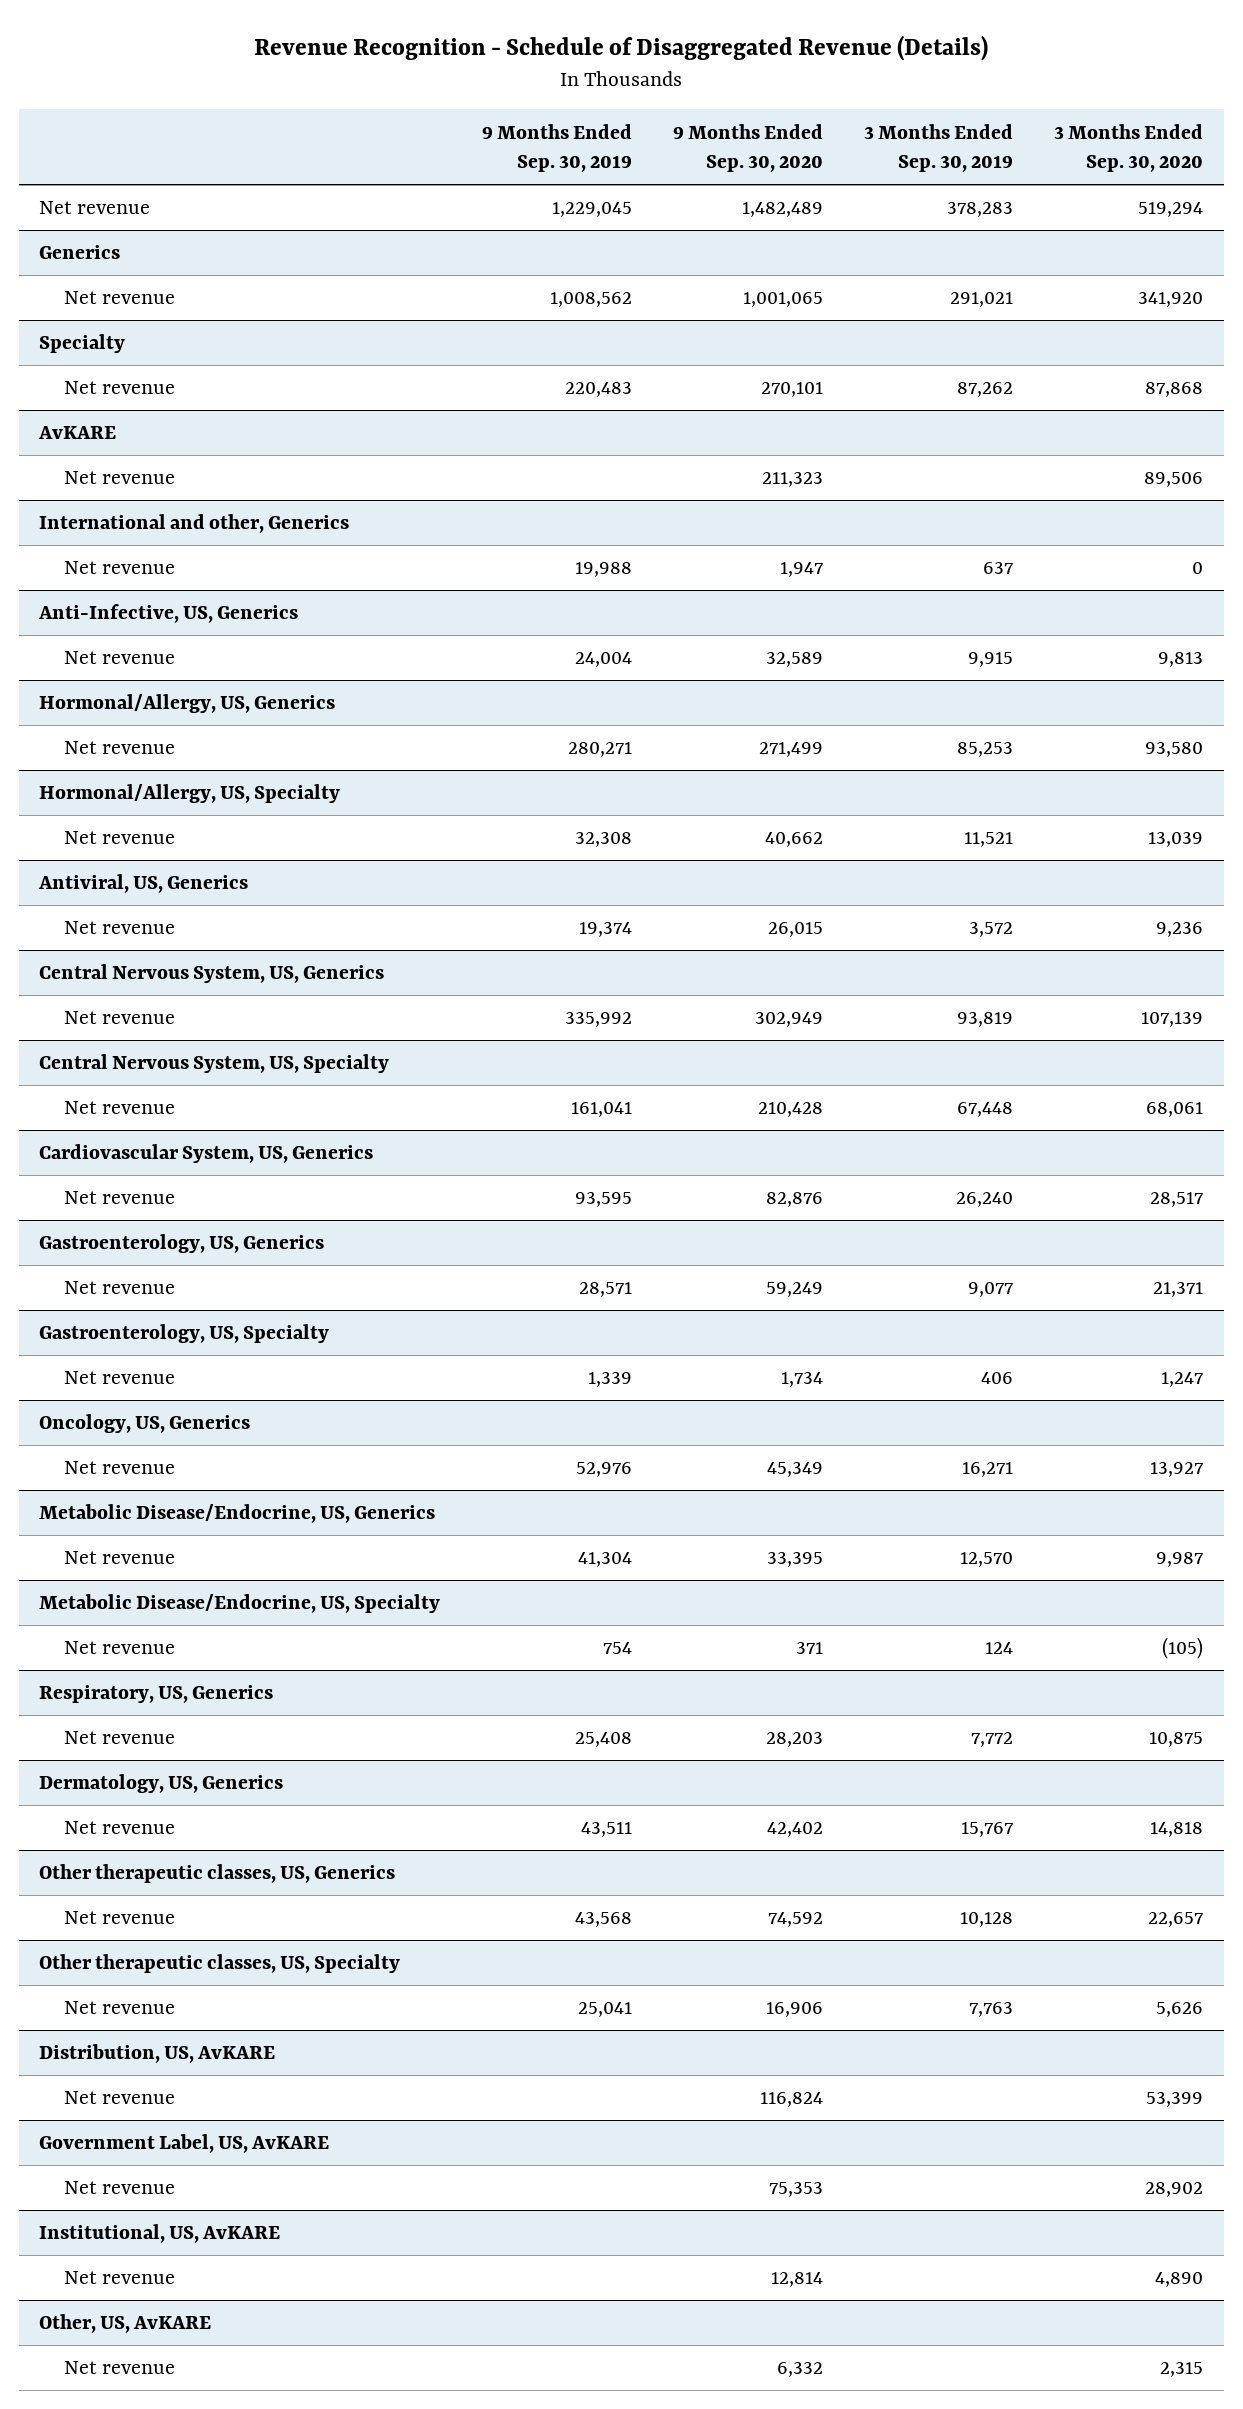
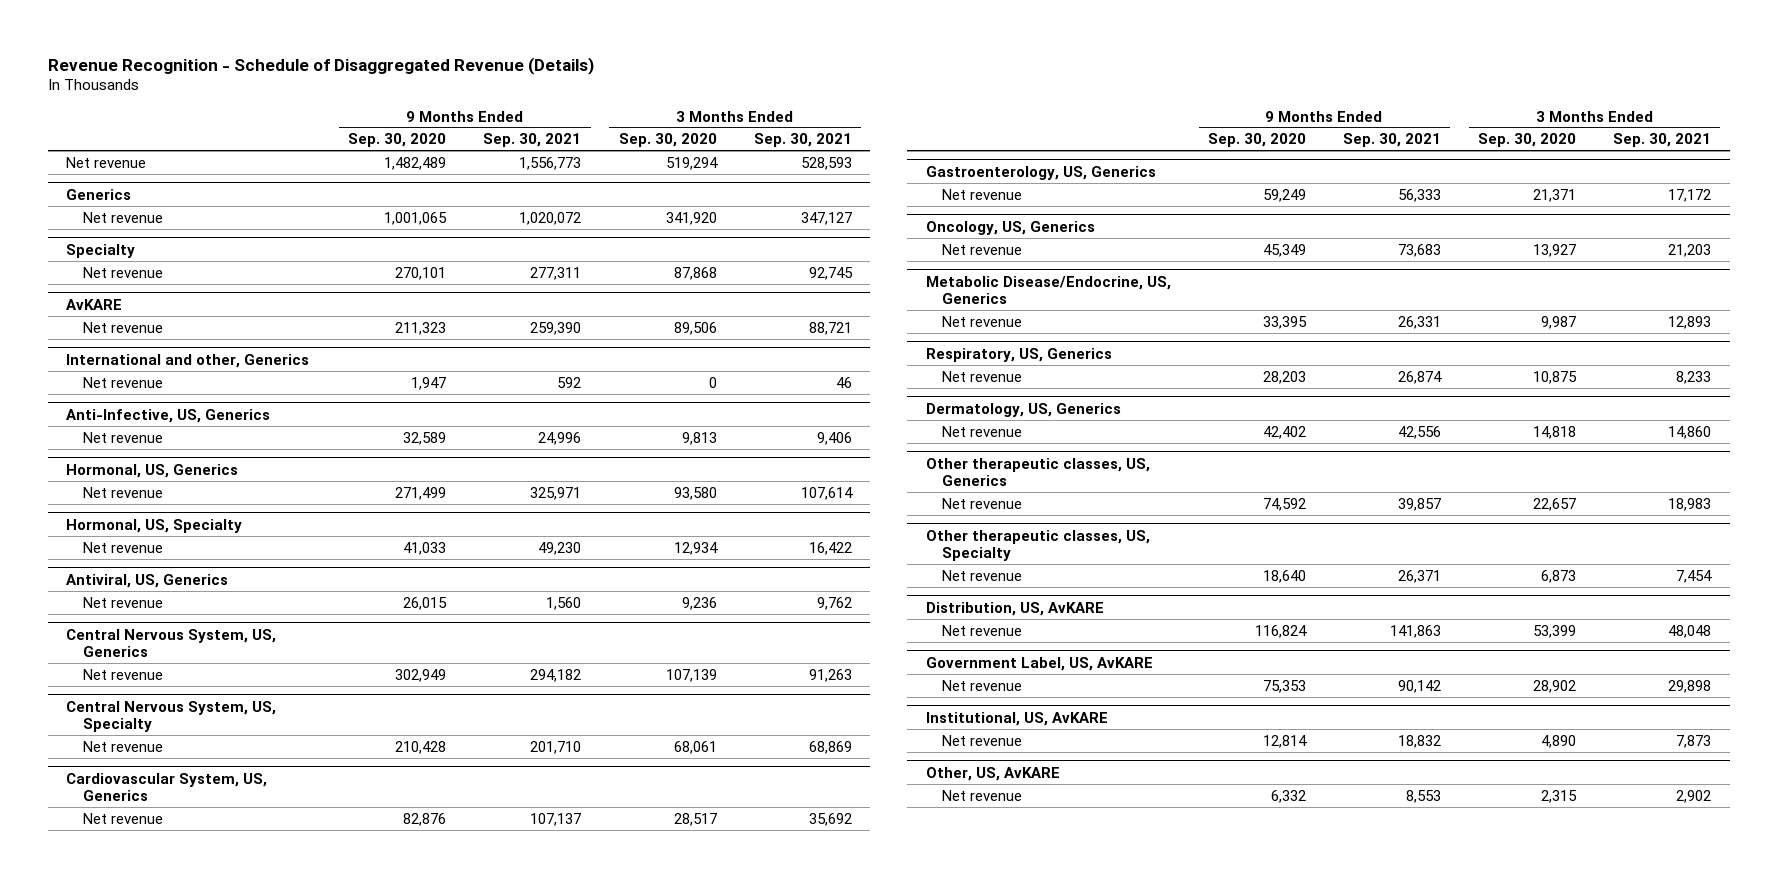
- | 9 Months Ended Sep. 30, 2019 | 9 Months Ended Sep. 30, 2020 | 3 Months Ended Sep. 30, 2019 | 3 Months Ended Sep. 30, 2020
+ | 9 Months Ended Sep. 30, 2020 | 9 Months Ended Sep. 30, 2021 | 3 Months Ended Sep. 30, 2020 | 3 Months Ended Sep. 30, 2021
- Hormonal/Allergy, US, Generics
+ Hormonal, US, Generics
- Hormonal/Allergy, US, Specialty
- Net revenue | 32,308 | 40,662 | 11,521 | 13,039
+ Hormonal, US, Specialty
+ Net revenue | 41,033 | 49,230 | 12,934 | 16,422
- Gastroenterology, US, Specialty
- Net revenue | 1,339 | 1,734 | 406 | 1,247
- Metabolic Disease/Endocrine, US, Specialty
- Net revenue | 754 | 371 | 124 | (105)
@ Other therapeutic classes, US, Specialty
- Net revenue | 25,041 | 16,906 | 7,763 | 5,626
+ Net revenue | 18,640 | 26,371 | 6,873 | 7,454

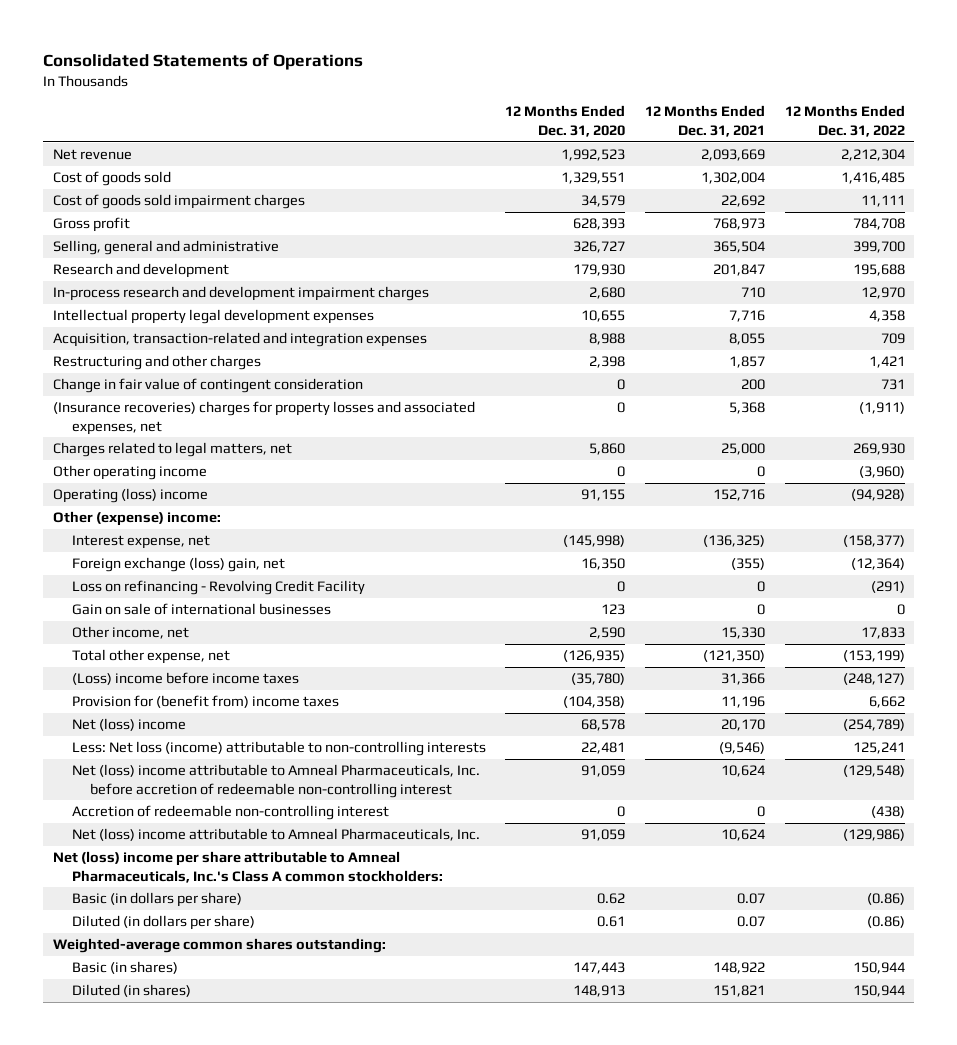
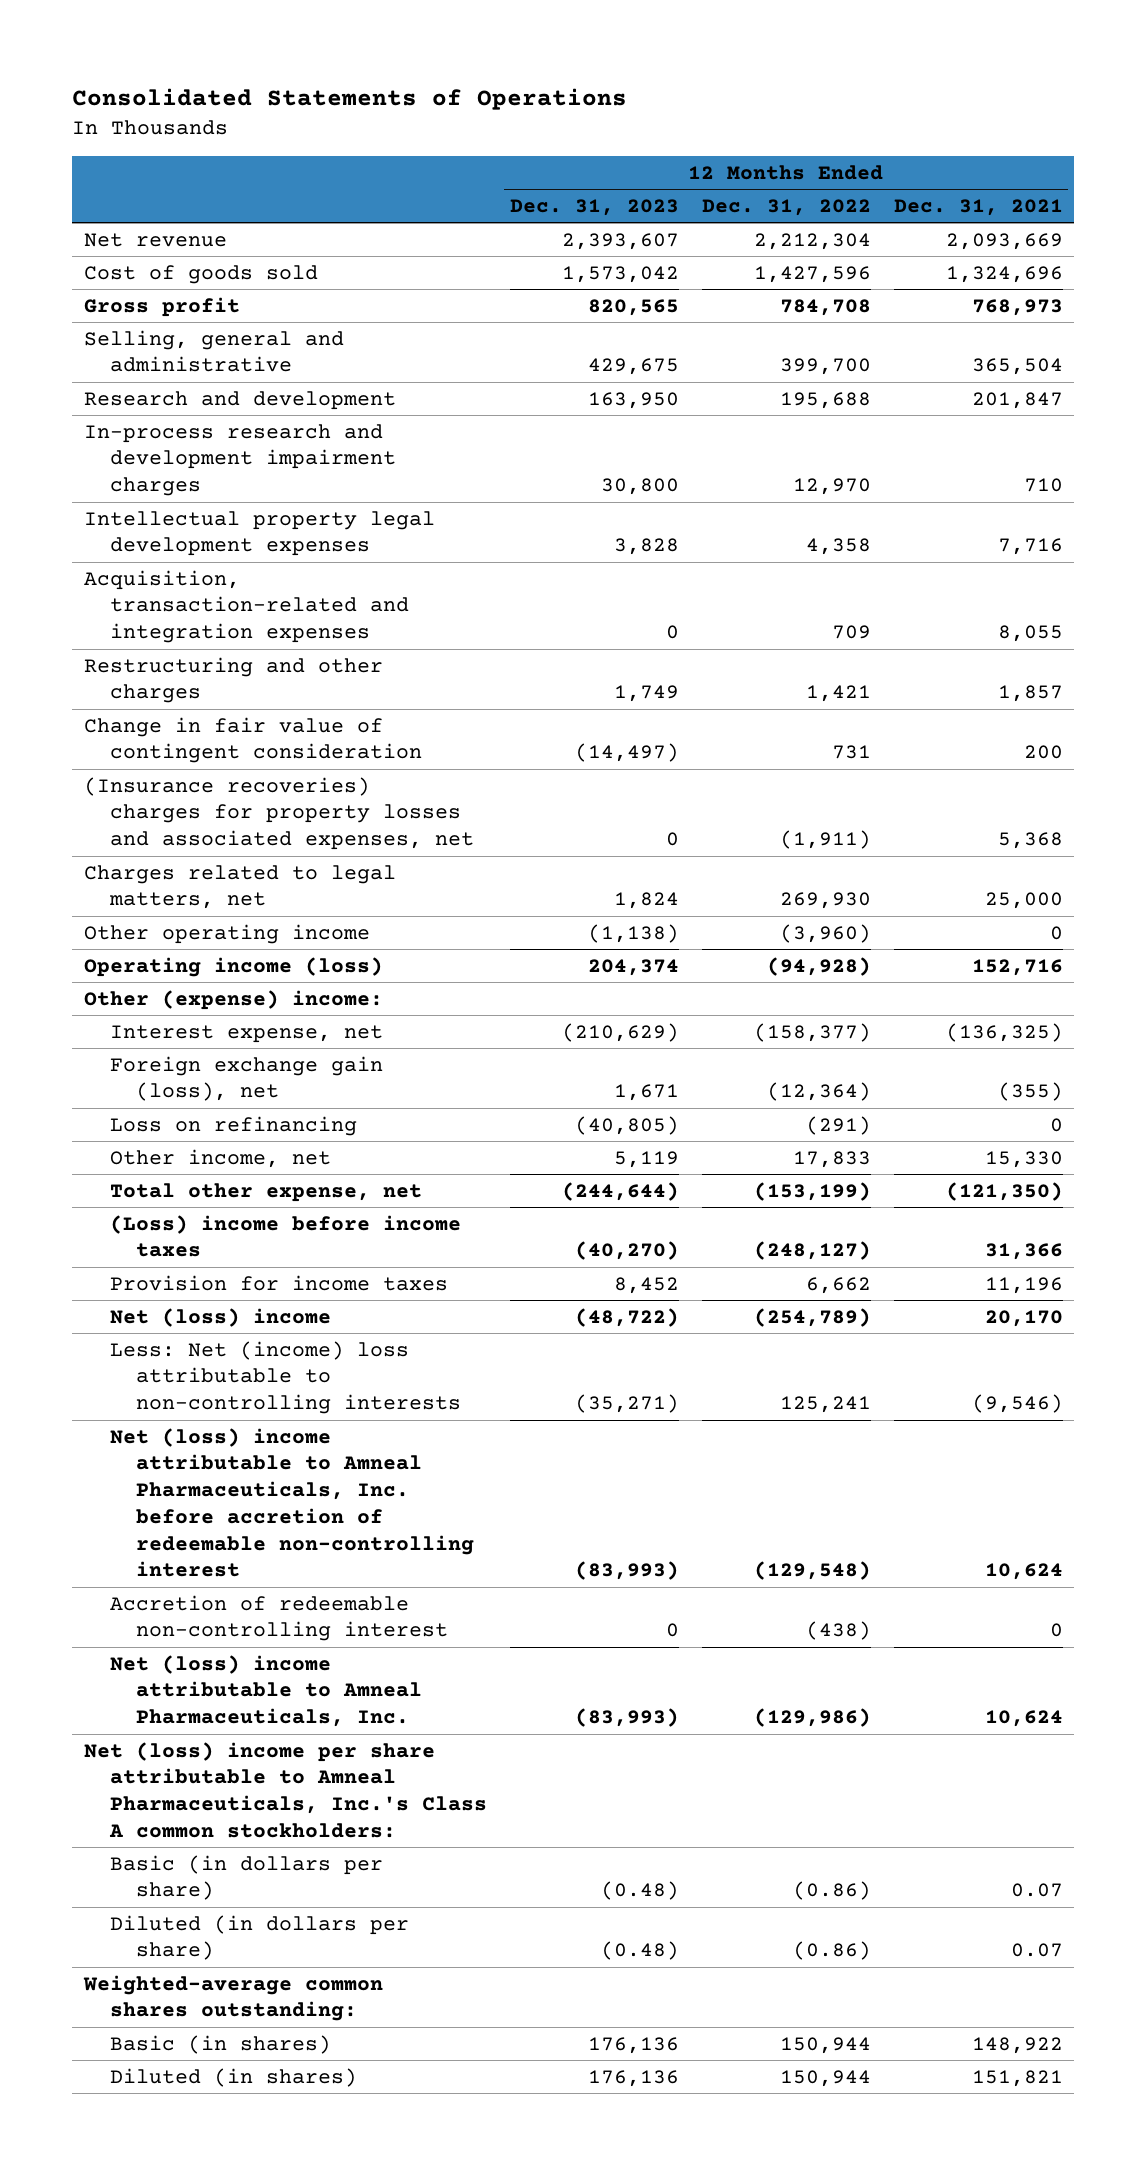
- | 12 Months Ended Dec. 31, 2020 | 12 Months Ended Dec. 31, 2021 | 12 Months Ended Dec. 31, 2022
+ | 12 Months Ended Dec. 31, 2023 | 12 Months Ended Dec. 31, 2022 | 12 Months Ended Dec. 31, 2021
- Cost of goods sold | 1,329,551 | 1,302,004 | 1,416,485
- Cost of goods sold impairment charges | 34,579 | 22,692 | 11,111
+ Cost of goods sold | 1,573,042 | 1,427,596 | 1,324,696
- Operating (loss) income | 91,155 | 152,716 | (94,928)
+ Operating income (loss) | 204,374 | (94,928) | 152,716
- Foreign exchange (loss) gain, net | 16,350 | (355) | (12,364)
- Loss on refinancing - Revolving Credit Facility | 0 | 0 | (291)
- Gain on sale of international businesses | 123 | 0 | 0
+ Foreign exchange gain (loss), net | 1,671 | (12,364) | (355)
+ Loss on refinancing | (40,805) | (291) | 0
- Provision for (benefit from) income taxes | (104,358) | 11,196 | 6,662
+ Provision for income taxes | 8,452 | 6,662 | 11,196
- Less: Net loss (income) attributable to non-controlling interests | 22,481 | (9,546) | 125,241
+ Less: Net (income) loss attributable to non-controlling interests | (35,271) | 125,241 | (9,546)

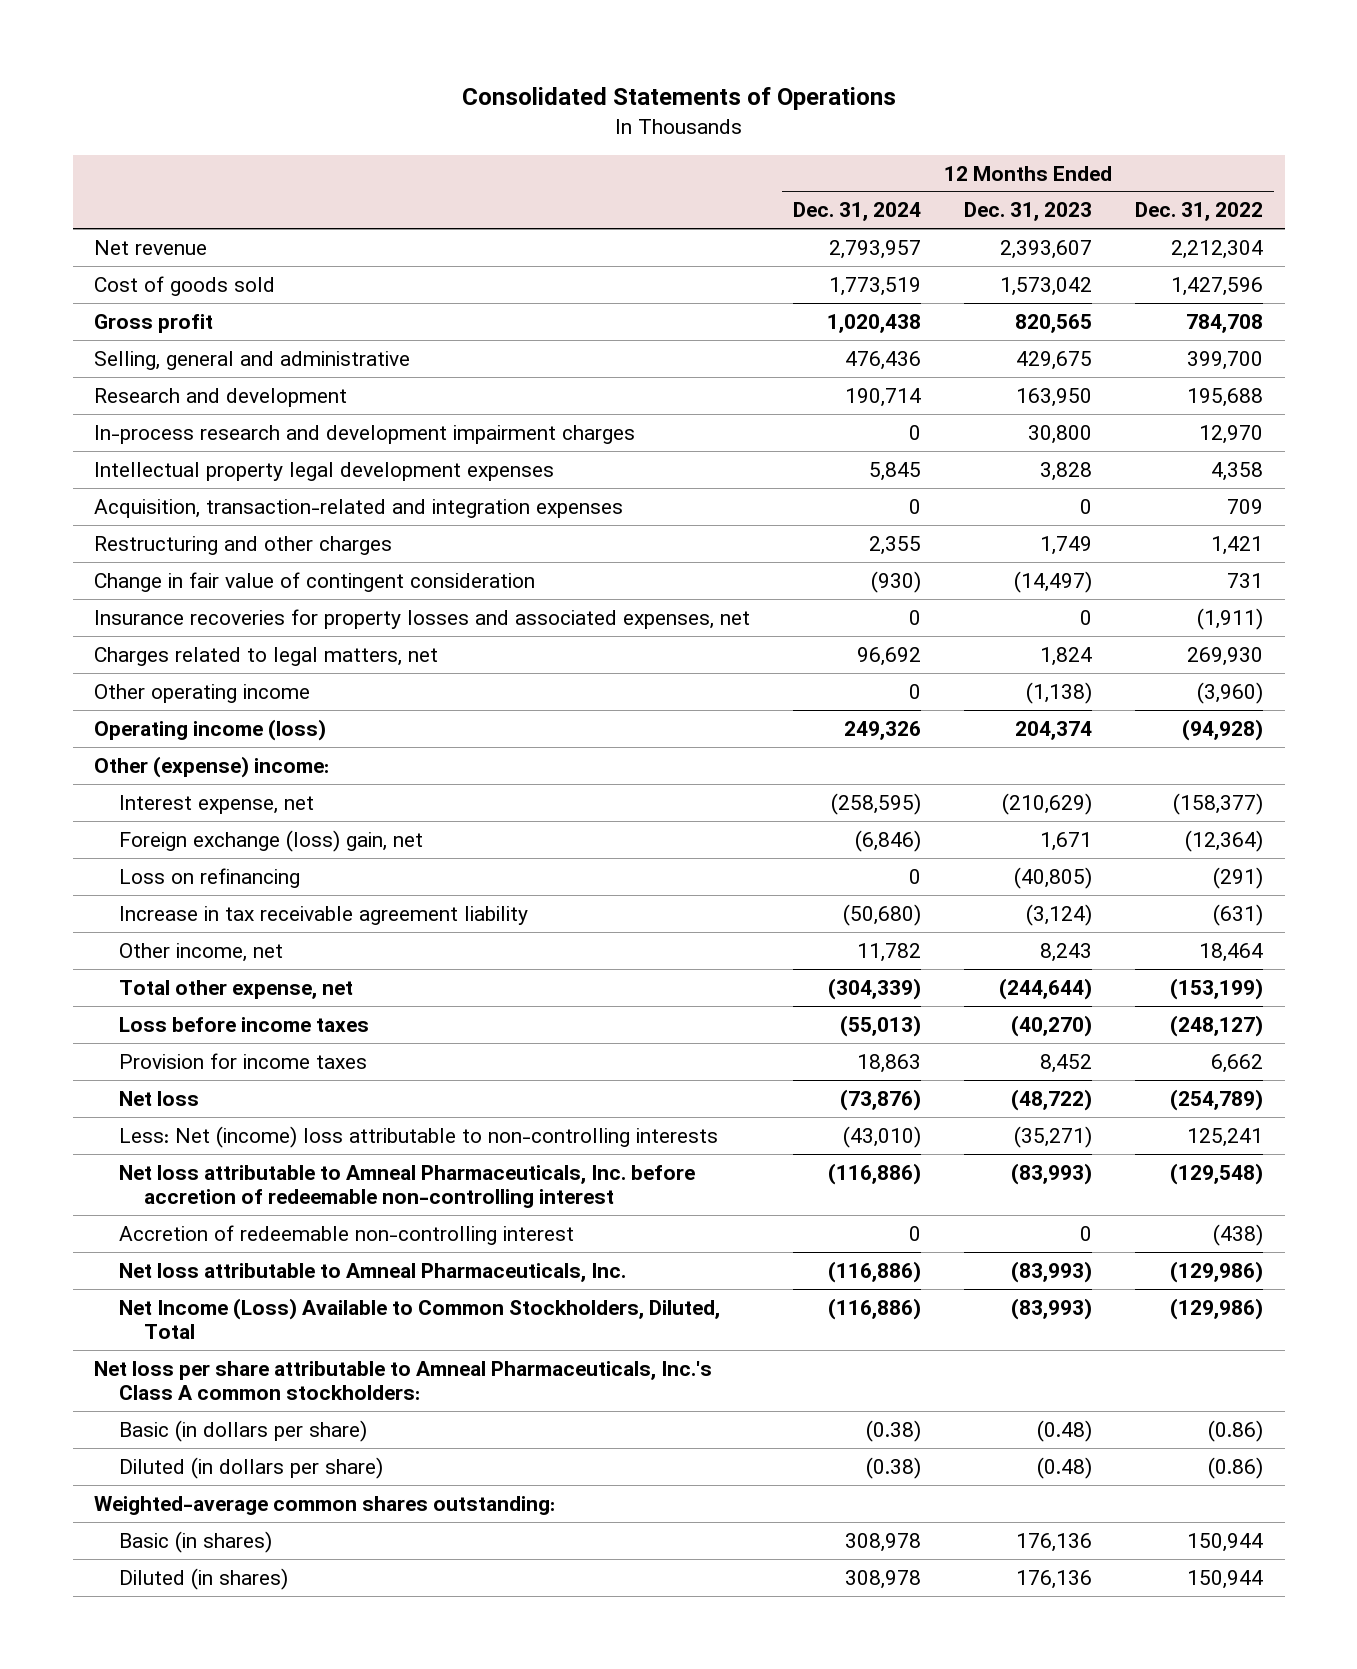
- | 12 Months Ended Dec. 31, 2023 | 12 Months Ended Dec. 31, 2022 | 12 Months Ended Dec. 31, 2021
+ | 12 Months Ended Dec. 31, 2024 | 12 Months Ended Dec. 31, 2023 | 12 Months Ended Dec. 31, 2022
- (Insurance recoveries) charges for property losses and associated expenses, net | 0 | (1,911) | 5,368
+ Insurance recoveries for property losses and associated expenses, net | 0 | 0 | (1,911)
- Foreign exchange gain (loss), net | 1,671 | (12,364) | (355)
+ Foreign exchange (loss) gain, net | (6,846) | 1,671 | (12,364)
- Other income, net | 5,119 | 17,833 | 15,330
+ Increase in tax receivable agreement liability | (50,680) | (3,124) | (631)
+ Other income, net | 11,782 | 8,243 | 18,464
- (Loss) income before income taxes | (40,270) | (248,127) | 31,366
+ Loss before income taxes | (55,013) | (40,270) | (248,127)
- Net (loss) income | (48,722) | (254,789) | 20,170
+ Net loss | (73,876) | (48,722) | (254,789)
- Net (loss) income attributable to Amneal Pharmaceuticals, Inc. before accretion of redeemable non-controlling interest | (83,993) | (129,548) | 10,624
+ Net loss attributable to Amneal Pharmaceuticals, Inc. before accretion of redeemable non-controlling interest | (116,886) | (83,993) | (129,548)
- Net (loss) income attributable to Amneal Pharmaceuticals, Inc. | (83,993) | (129,986) | 10,624
- Net (loss) income per share attributable to Amneal Pharmaceuticals, Inc.'s Class A common stockholders:
+ Net loss attributable to Amneal Pharmaceuticals, Inc. | (116,886) | (83,993) | (129,986)
+ Net Income (Loss) Available to Common Stockholders, Diluted, Total | (116,886) | (83,993) | (129,986)
+ Net loss per share attributable to Amneal Pharmaceuticals, Inc.'s Class A common stockholders:

